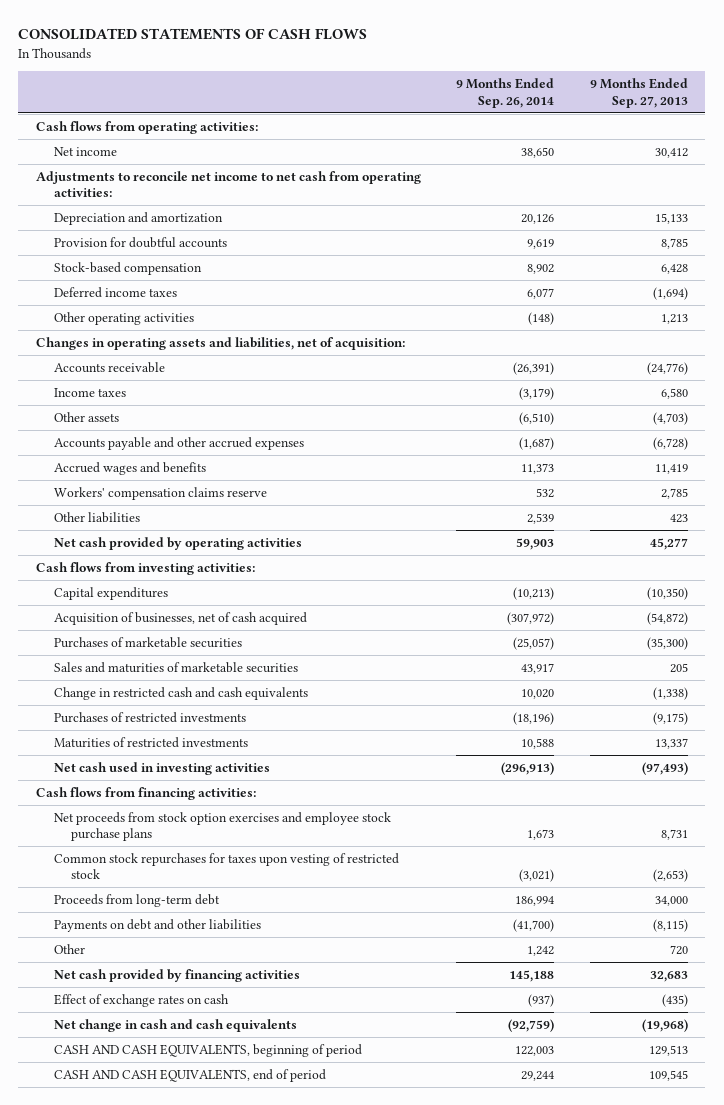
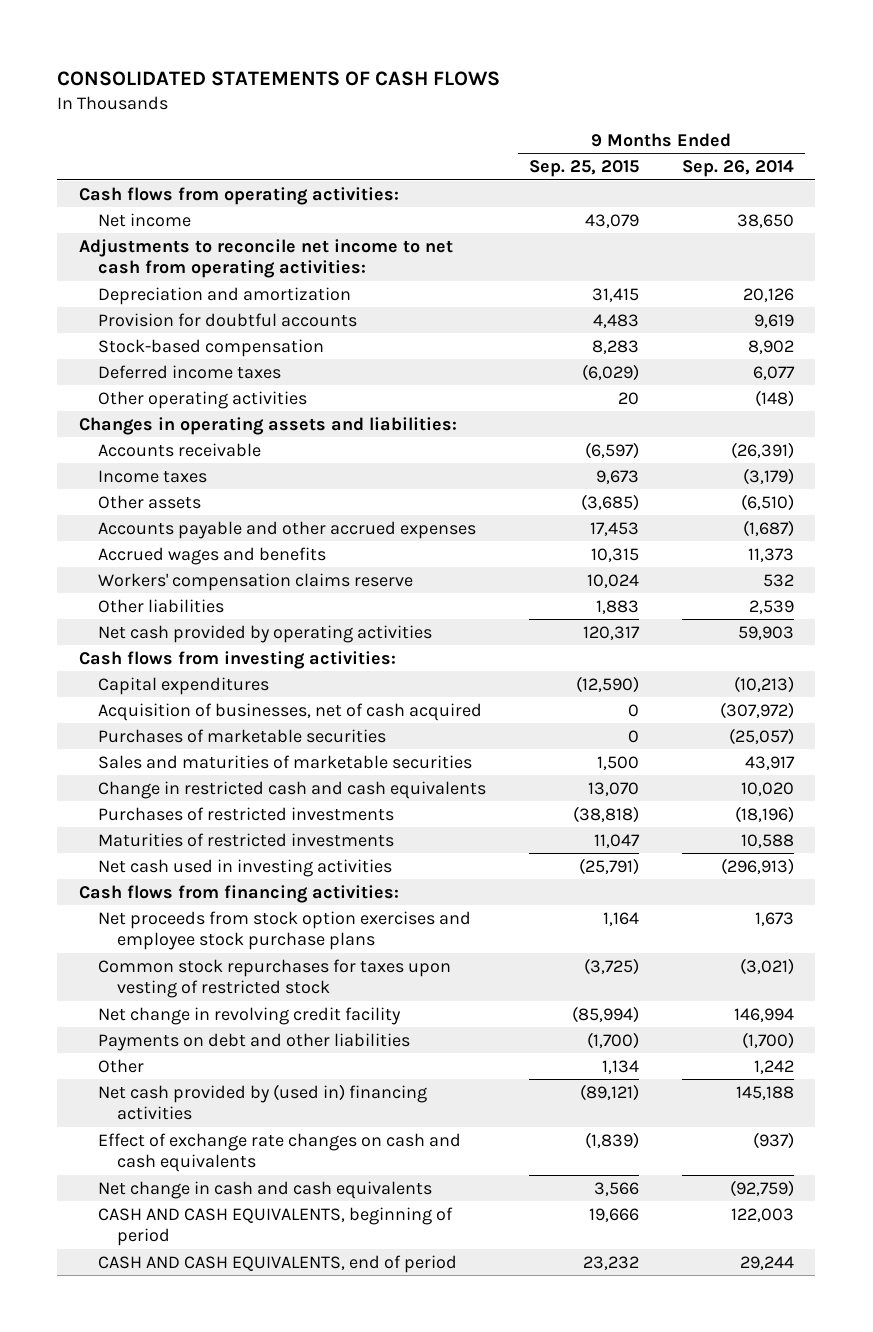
- | 9 Months Ended Sep. 26, 2014 | 9 Months Ended Sep. 27, 2013
+ | 9 Months Ended Sep. 25, 2015 | 9 Months Ended Sep. 26, 2014
- Changes in operating assets and liabilities, net of acquisition:
+ Changes in operating assets and liabilities:
- Proceeds from long-term debt | 186,994 | 34,000
- Payments on debt and other liabilities | (41,700) | (8,115)
+ Net change in revolving credit facility | (85,994) | 146,994
+ Payments on debt and other liabilities | (1,700) | (1,700)
- Net cash provided by financing activities | 145,188 | 32,683
- Effect of exchange rates on cash | (937) | (435)
+ Net cash provided by (used in) financing activities | (89,121) | 145,188
+ Effect of exchange rate changes on cash and cash equivalents | (1,839) | (937)

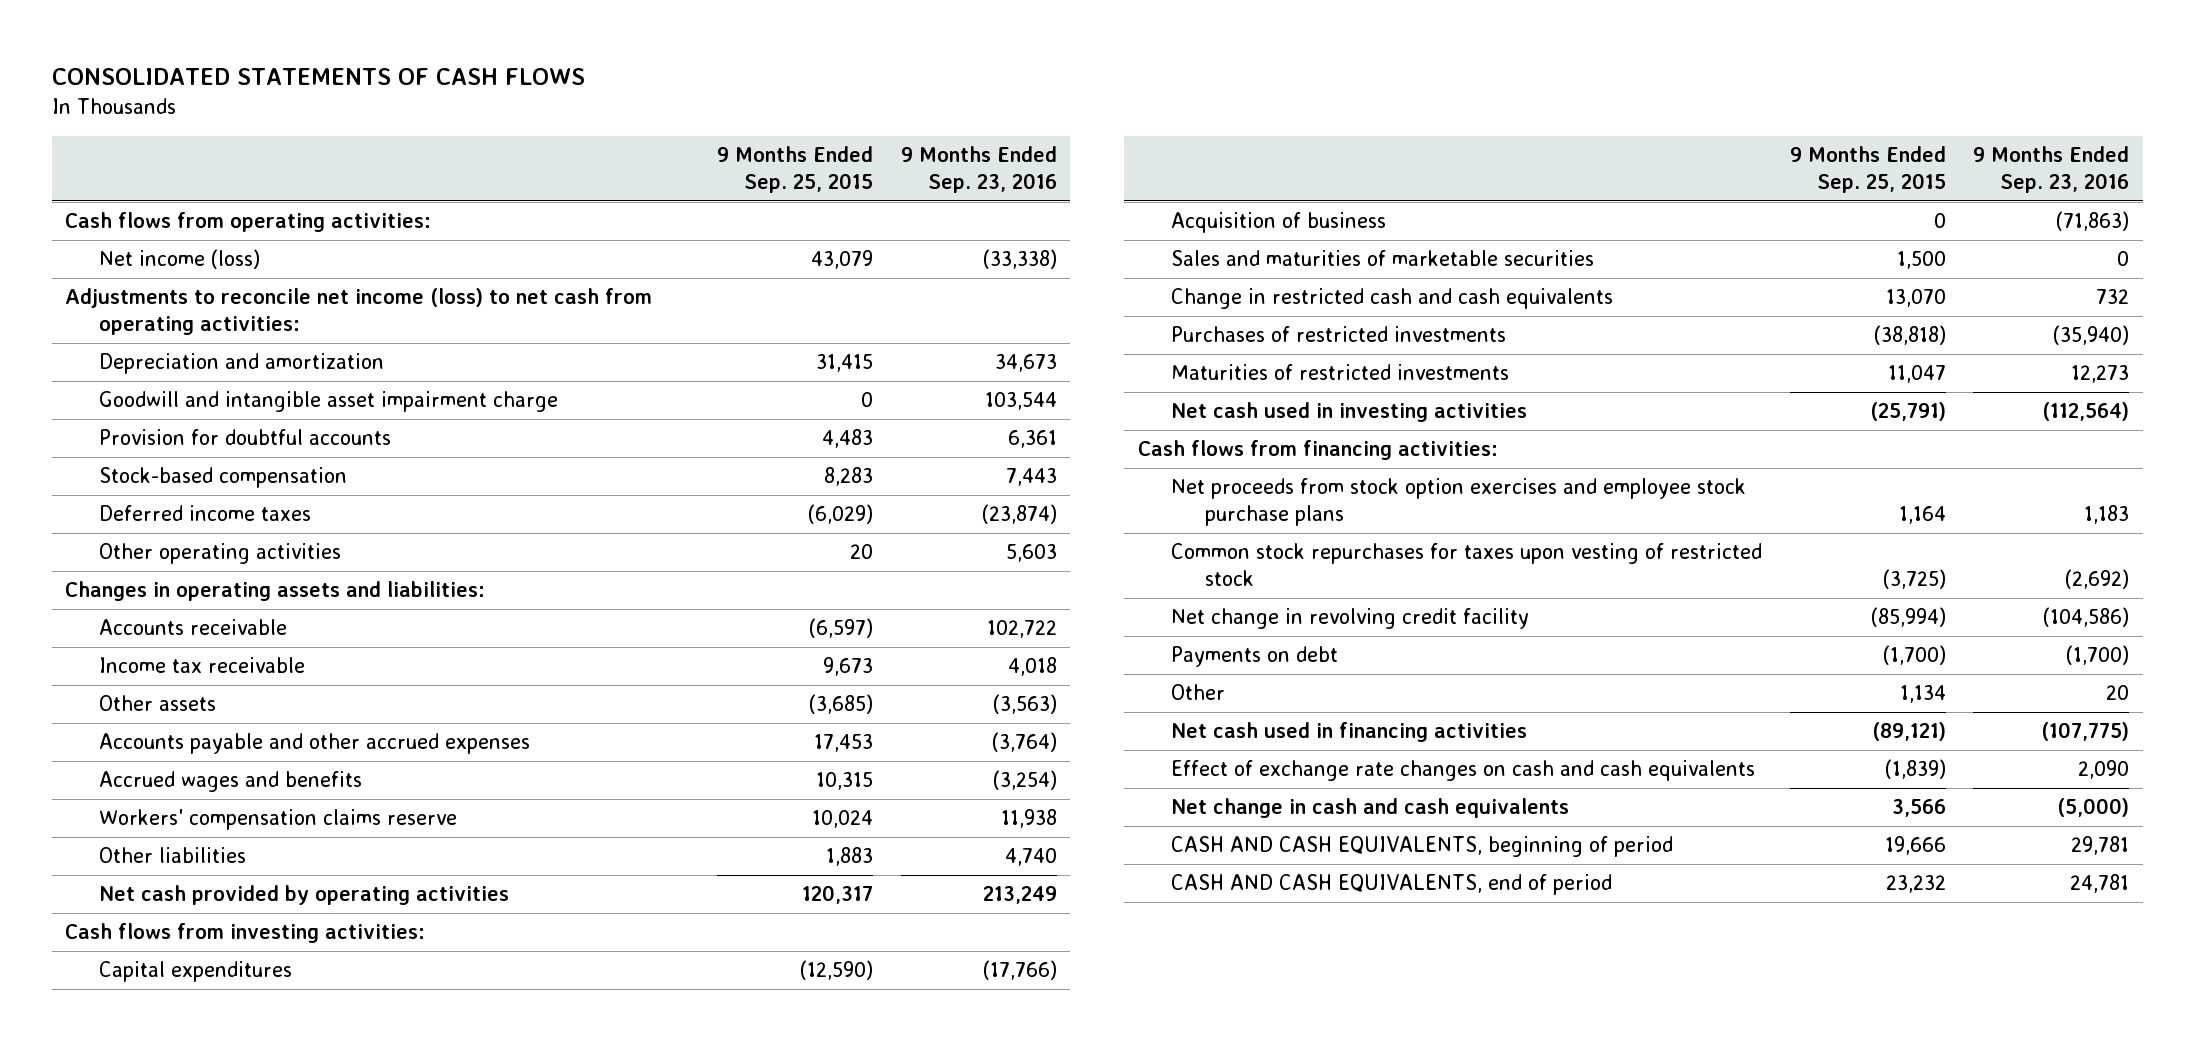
- | 9 Months Ended Sep. 25, 2015 | 9 Months Ended Sep. 26, 2014
+ | 9 Months Ended Sep. 25, 2015 | 9 Months Ended Sep. 23, 2016
- Net income | 43,079 | 38,650
- Adjustments to reconcile net income to net cash from operating activities:
+ Net income (loss) | 43,079 | (33,338)
+ Adjustments to reconcile net income (loss) to net cash from operating activities:
+ Goodwill and intangible asset impairment charge | 0 | 103,544
- Income taxes | 9,673 | (3,179)
+ Income tax receivable | 9,673 | 4,018
- Acquisition of businesses, net of cash acquired | 0 | (307,972)
- Purchases of marketable securities | 0 | (25,057)
+ Acquisition of business | 0 | (71,863)
- Payments on debt and other liabilities | (1,700) | (1,700)
+ Payments on debt | (1,700) | (1,700)
- Net cash provided by (used in) financing activities | (89,121) | 145,188
+ Net cash used in financing activities | (89,121) | (107,775)

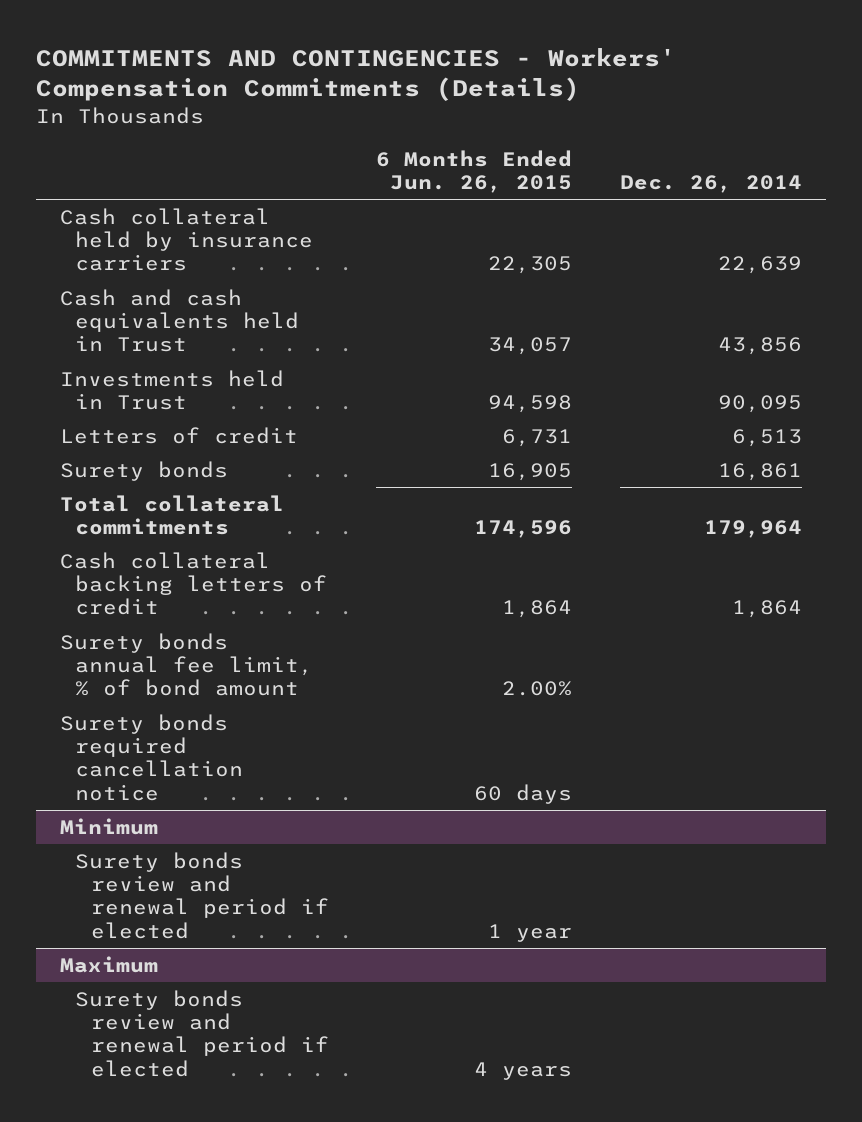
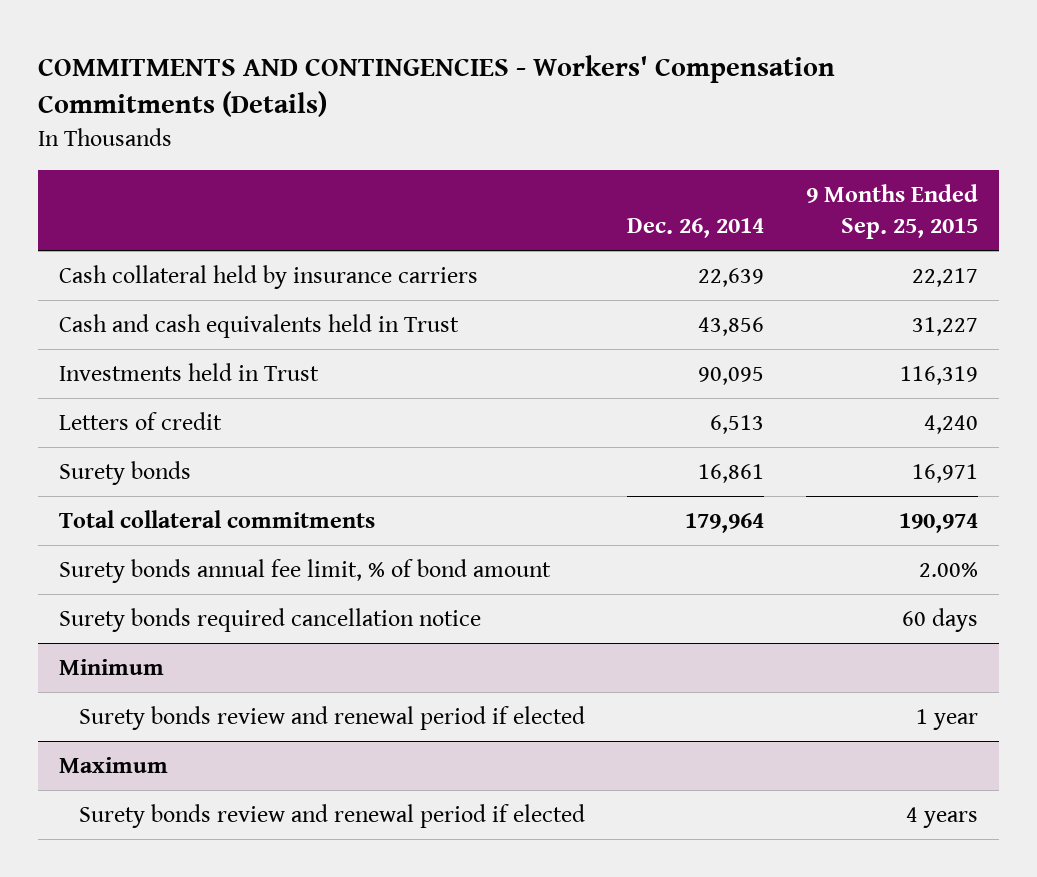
- | 6 Months Ended Jun. 26, 2015 | Dec. 26, 2014
+ | Dec. 26, 2014 | 9 Months Ended Sep. 25, 2015
- Cash collateral backing letters of credit | 1,864 | 1,864

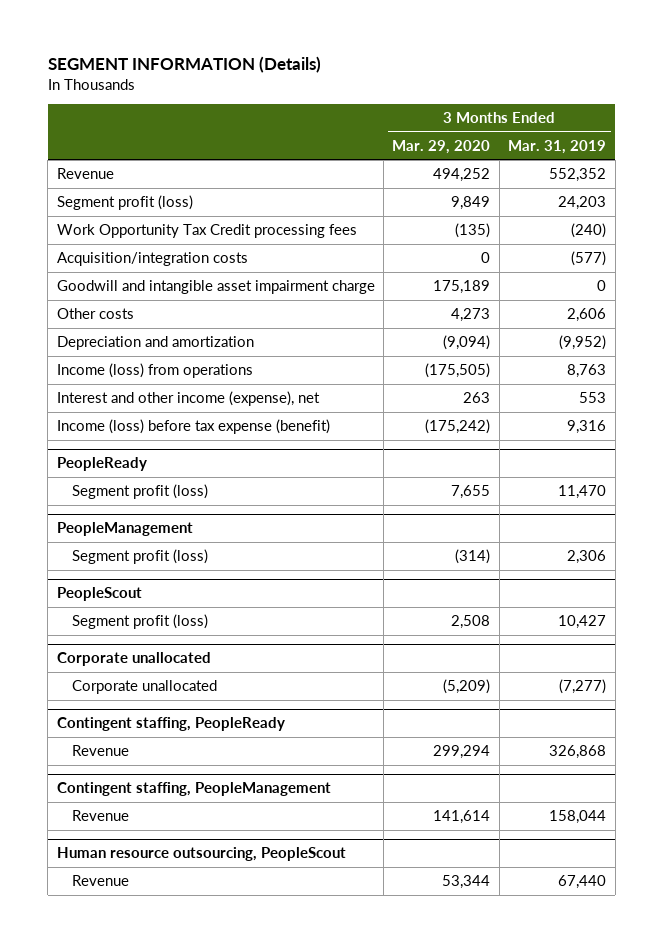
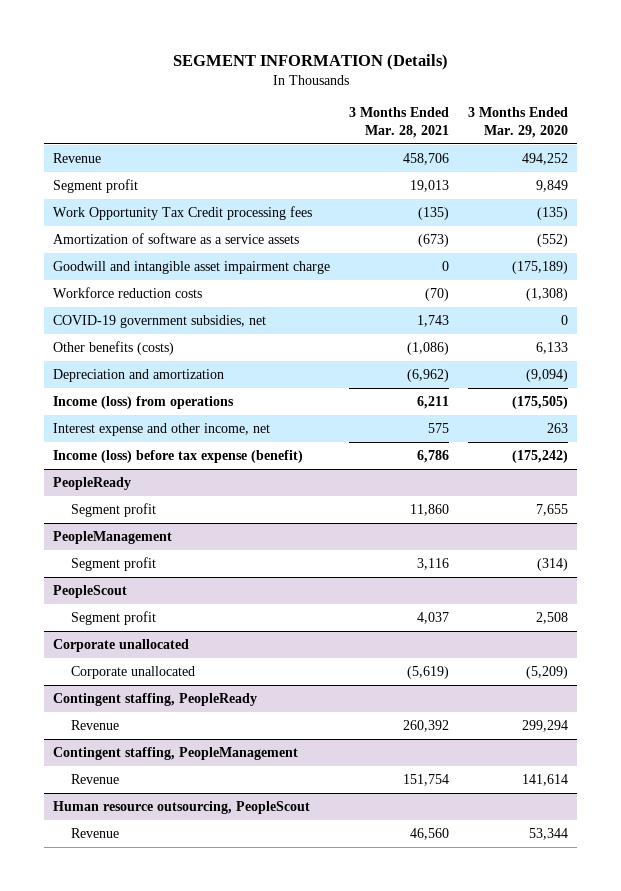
- | 3 Months Ended Mar. 29, 2020 | 3 Months Ended Mar. 31, 2019
+ | 3 Months Ended Mar. 28, 2021 | 3 Months Ended Mar. 29, 2020
- Segment profit (loss) | 9,849 | 24,203
+ Segment profit | 19,013 | 9,849
- Acquisition/integration costs | 0 | (577)
- Goodwill and intangible asset impairment charge | 175,189 | 0
- Other costs | 4,273 | 2,606
+ Amortization of software as a service assets | (673) | (552)
+ Goodwill and intangible asset impairment charge | 0 | (175,189)
+ Workforce reduction costs | (70) | (1,308)
+ COVID-19 government subsidies, net | 1,743 | 0
+ Other benefits (costs) | (1,086) | 6,133
- Interest and other income (expense), net | 263 | 553
+ Interest expense and other income, net | 575 | 263
@ PeopleReady
- Segment profit (loss) | 7,655 | 11,470
+ Segment profit | 11,860 | 7,655
@ PeopleManagement
- Segment profit (loss) | (314) | 2,306
+ Segment profit | 3,116 | (314)
@ PeopleScout
- Segment profit (loss) | 2,508 | 10,427
+ Segment profit | 4,037 | 2,508

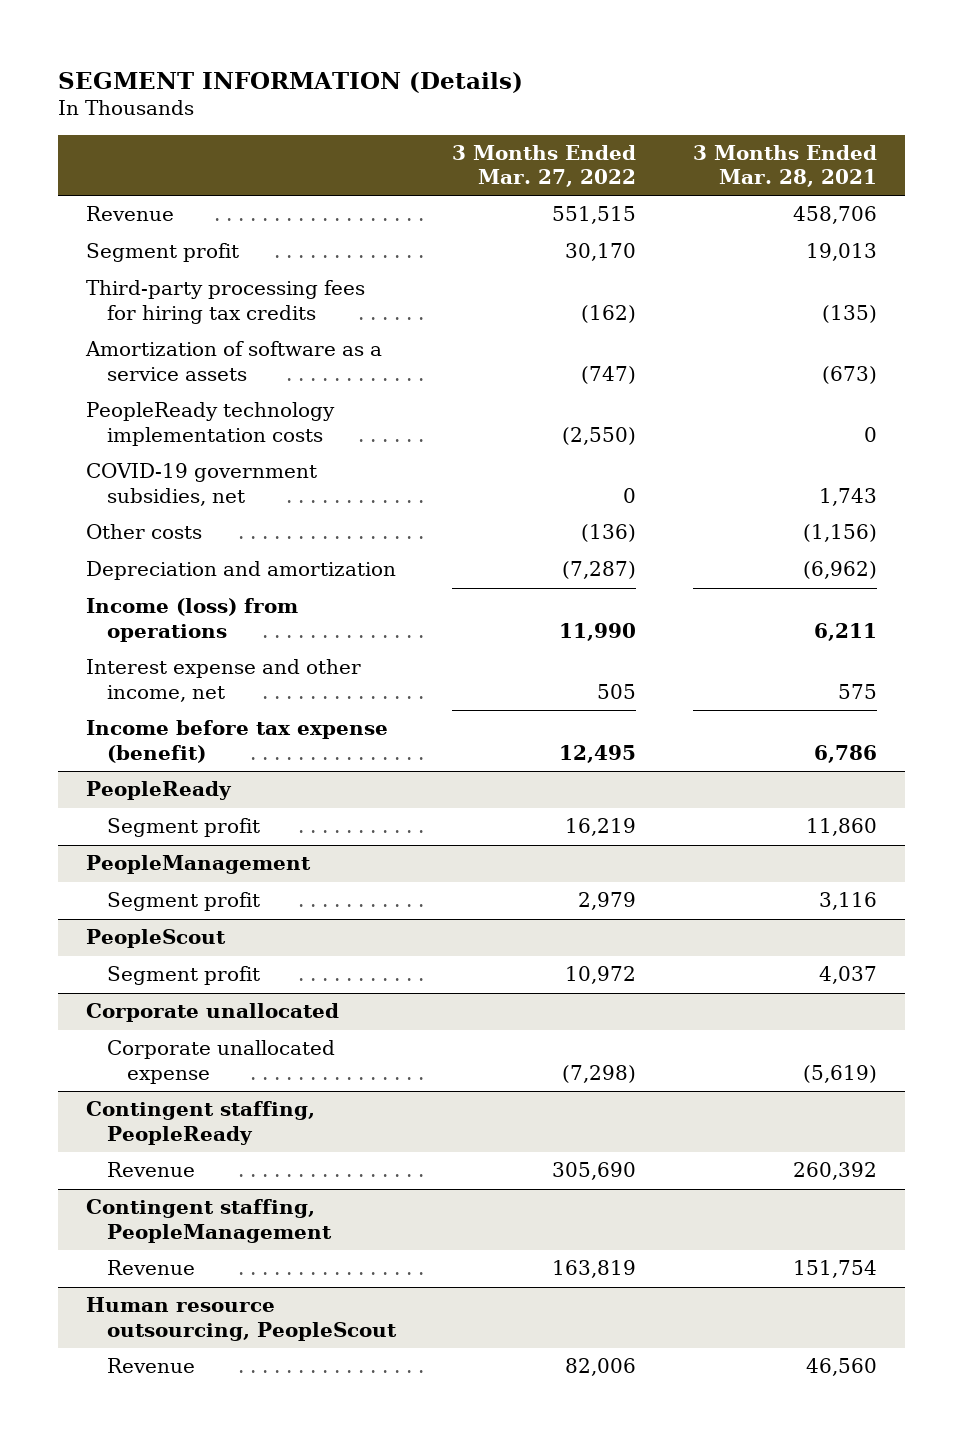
- | 3 Months Ended Mar. 28, 2021 | 3 Months Ended Mar. 29, 2020
+ | 3 Months Ended Mar. 27, 2022 | 3 Months Ended Mar. 28, 2021
- Work Opportunity Tax Credit processing fees | (135) | (135)
+ Third-party processing fees for hiring tax credits | (162) | (135)
- Goodwill and intangible asset impairment charge | 0 | (175,189)
- Workforce reduction costs | (70) | (1,308)
+ PeopleReady technology implementation costs | (2,550) | 0
- Other benefits (costs) | (1,086) | 6,133
+ Other costs | (136) | (1,156)
- Income (loss) before tax expense (benefit) | 6,786 | (175,242)
+ Income before tax expense (benefit) | 12,495 | 6,786
@ Corporate unallocated
- Corporate unallocated | (5,619) | (5,209)
+ Corporate unallocated expense | (7,298) | (5,619)

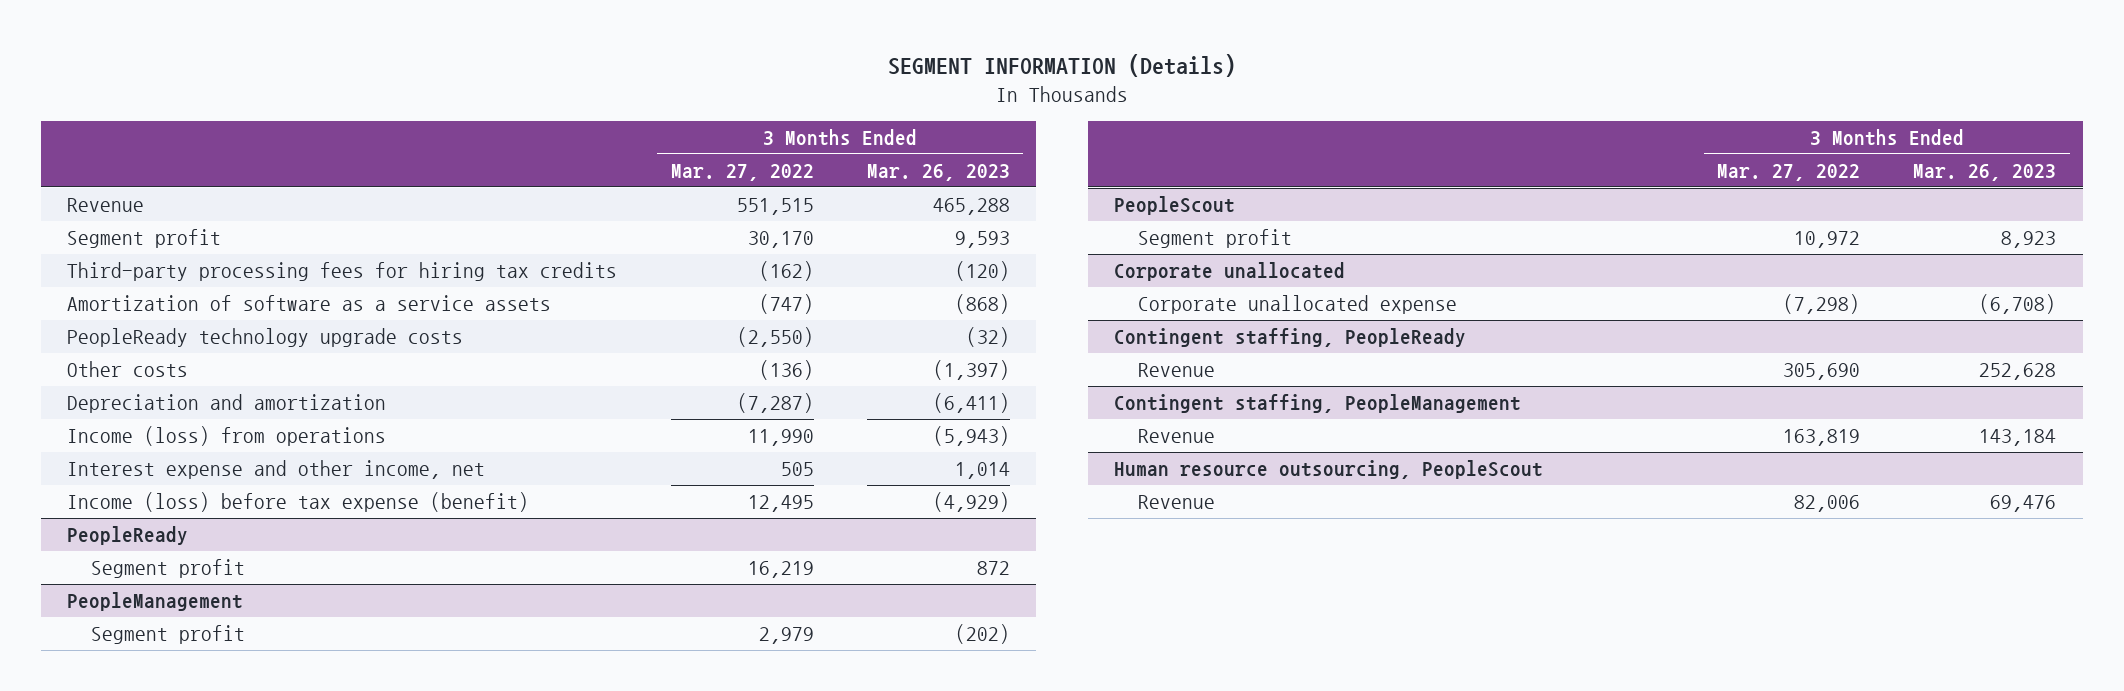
- | 3 Months Ended Mar. 27, 2022 | 3 Months Ended Mar. 28, 2021
+ | 3 Months Ended Mar. 27, 2022 | 3 Months Ended Mar. 26, 2023
- PeopleReady technology implementation costs | (2,550) | 0
- COVID-19 government subsidies, net | 0 | 1,743
+ PeopleReady technology upgrade costs | (2,550) | (32)
- Income before tax expense (benefit) | 12,495 | 6,786
+ Income (loss) before tax expense (benefit) | 12,495 | (4,929)

